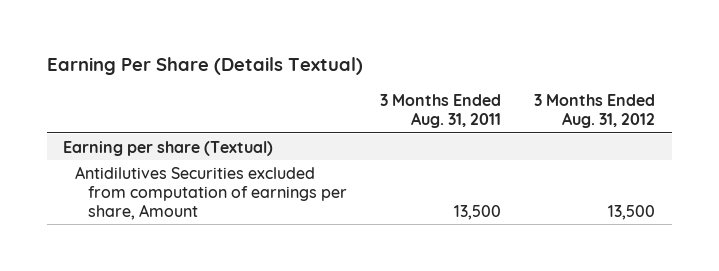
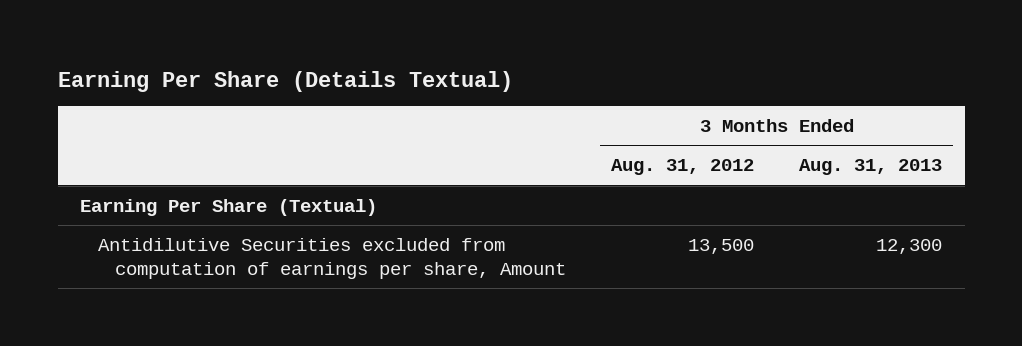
- | 3 Months Ended Aug. 31, 2011 | 3 Months Ended Aug. 31, 2012
+ | 3 Months Ended Aug. 31, 2012 | 3 Months Ended Aug. 31, 2013
- Earning per share (Textual)
- Antidilutives Securities excluded from computation of earnings per share, Amount | 13,500 | 13,500
+ Earning Per Share (Textual)
+ Antidilutive Securities excluded from computation of earnings per share, Amount | 13,500 | 12,300

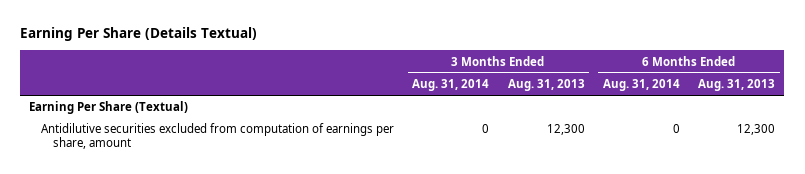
- | 3 Months Ended Aug. 31, 2012 | 3 Months Ended Aug. 31, 2013
+ | 3 Months Ended Aug. 31, 2014 | 3 Months Ended Aug. 31, 2013 | 6 Months Ended Aug. 31, 2014 | 6 Months Ended Aug. 31, 2013
- Antidilutive Securities excluded from computation of earnings per share, Amount | 13,500 | 12,300
+ Antidilutive securities excluded from computation of earnings per share, amount | 0 | 12,300 | 0 | 12,300

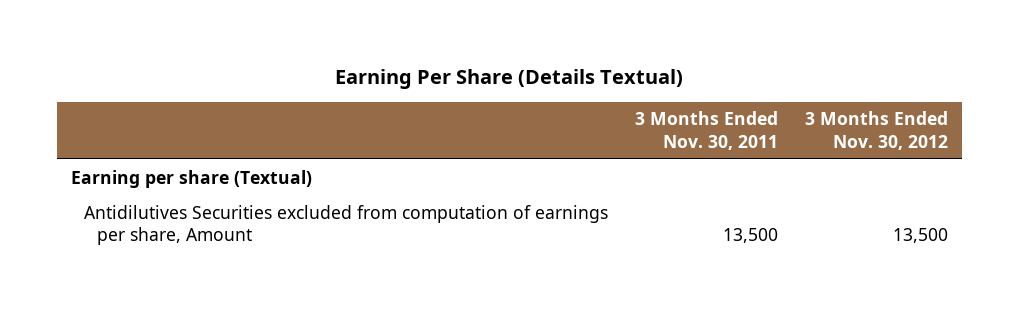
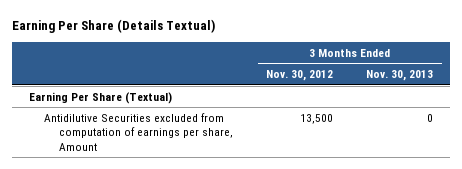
- | 3 Months Ended Nov. 30, 2011 | 3 Months Ended Nov. 30, 2012
+ | 3 Months Ended Nov. 30, 2012 | 3 Months Ended Nov. 30, 2013
- Earning per share (Textual)
- Antidilutives Securities excluded from computation of earnings per share, Amount | 13,500 | 13,500
+ Earning Per Share (Textual)
+ Antidilutive Securities excluded from computation of earnings per share, Amount | 13,500 | 0

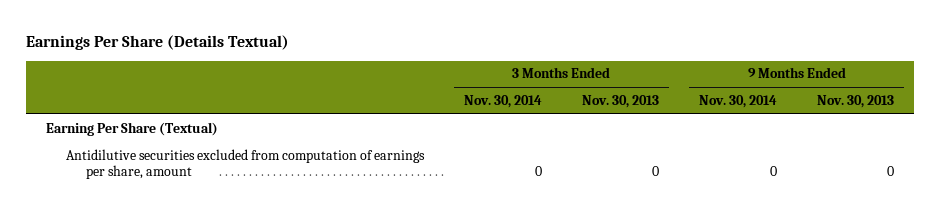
- Earning Per Share (Details Textual)
+ Earnings Per Share (Details Textual)
- | 3 Months Ended Nov. 30, 2012 | 3 Months Ended Nov. 30, 2013
+ | 3 Months Ended Nov. 30, 2014 | 3 Months Ended Nov. 30, 2013 | 9 Months Ended Nov. 30, 2014 | 9 Months Ended Nov. 30, 2013
- Antidilutive Securities excluded from computation of earnings per share, Amount | 13,500 | 0
+ Antidilutive securities excluded from computation of earnings per share, amount | 0 | 0 | 0 | 0

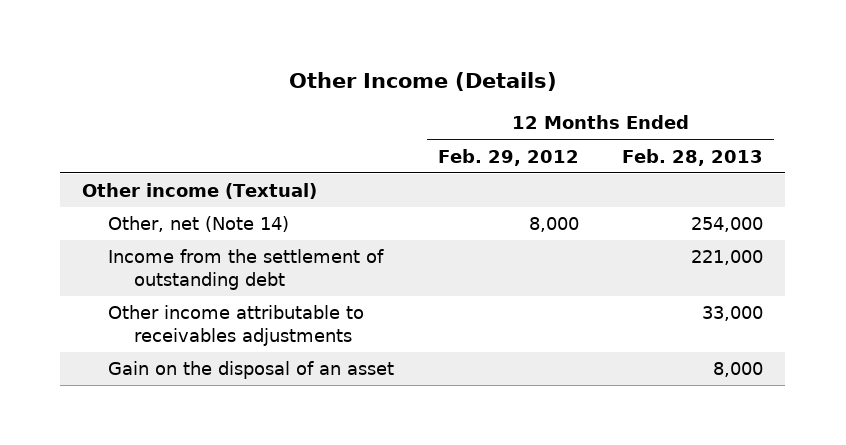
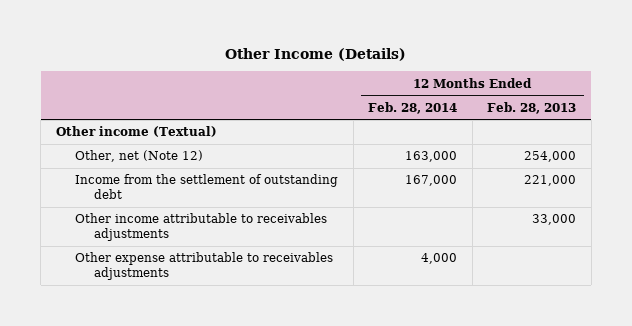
- | 12 Months Ended Feb. 29, 2012 | 12 Months Ended Feb. 28, 2013
+ | 12 Months Ended Feb. 28, 2014 | 12 Months Ended Feb. 28, 2013
- Other, net (Note 14) | 8,000 | 254,000
+ Other, net (Note 12) | 163,000 | 254,000
- Gain on the disposal of an asset | | 8,000
+ Other expense attributable to receivables adjustments | 4,000 |

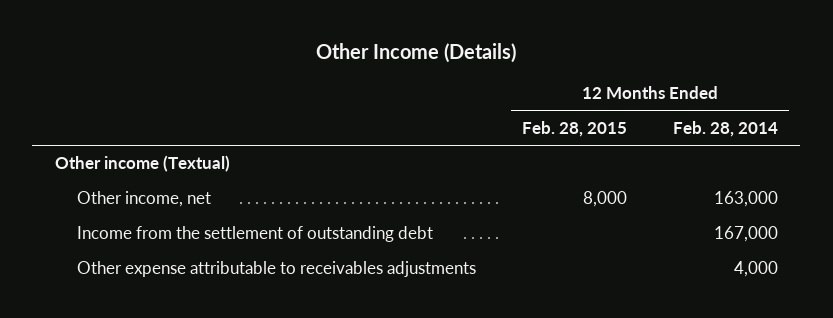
- | 12 Months Ended Feb. 28, 2014 | 12 Months Ended Feb. 28, 2013
+ | 12 Months Ended Feb. 28, 2015 | 12 Months Ended Feb. 28, 2014
- Other, net (Note 12) | 163,000 | 254,000
+ Other income, net | 8,000 | 163,000
- Other income attributable to receivables adjustments | | 33,000

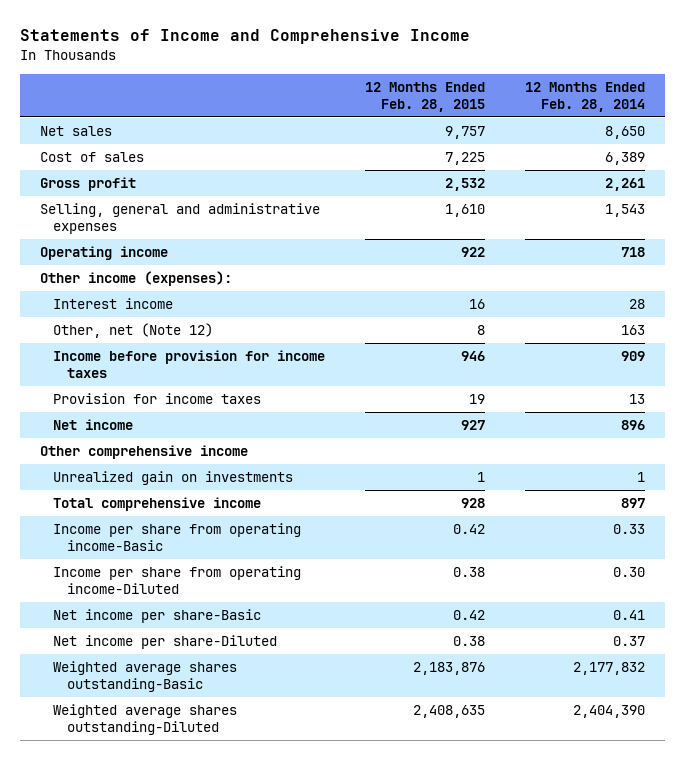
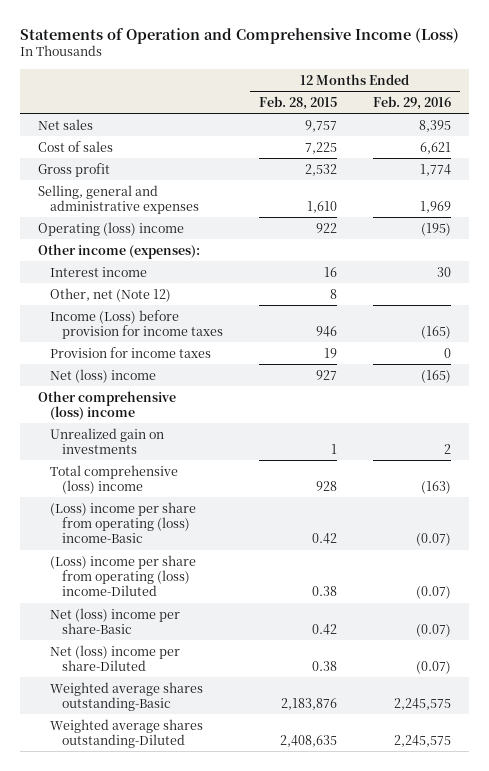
- Statements of Income and Comprehensive Income
+ Statements of Operation and Comprehensive Income (Loss)
- | 12 Months Ended Feb. 28, 2015 | 12 Months Ended Feb. 28, 2014
+ | 12 Months Ended Feb. 28, 2015 | 12 Months Ended Feb. 29, 2016
- Operating income | 922 | 718
+ Operating (loss) income | 922 | (195)
- Income before provision for income taxes | 946 | 909
+ Income (Loss) before provision for income taxes | 946 | (165)
- Net income | 927 | 896
- Other comprehensive income
+ Net (loss) income | 927 | (165)
+ Other comprehensive (loss) income
- Total comprehensive income | 928 | 897
- Income per share from operating income-Basic | 0.42 | 0.33
- Income per share from operating income-Diluted | 0.38 | 0.30
- Net income per share-Basic | 0.42 | 0.41
- Net income per share-Diluted | 0.38 | 0.37
+ Total comprehensive (loss) income | 928 | (163)
+ (Loss) income per share from operating (loss) income-Basic | 0.42 | (0.07)
+ (Loss) income per share from operating (loss) income-Diluted | 0.38 | (0.07)
+ Net (loss) income per share-Basic | 0.42 | (0.07)
+ Net (loss) income per share-Diluted | 0.38 | (0.07)

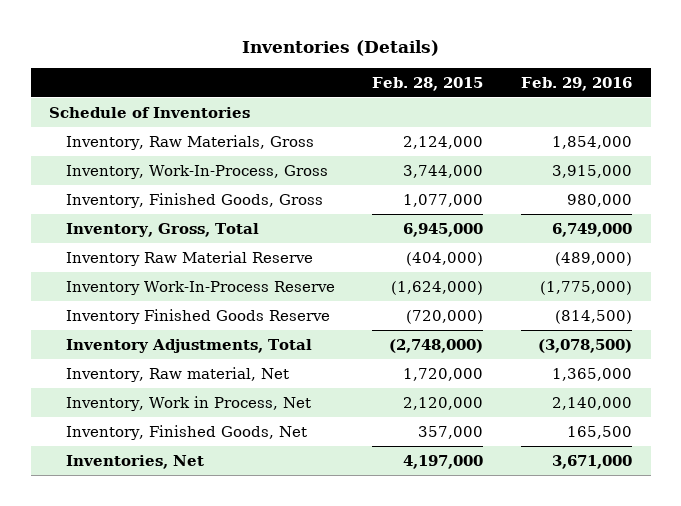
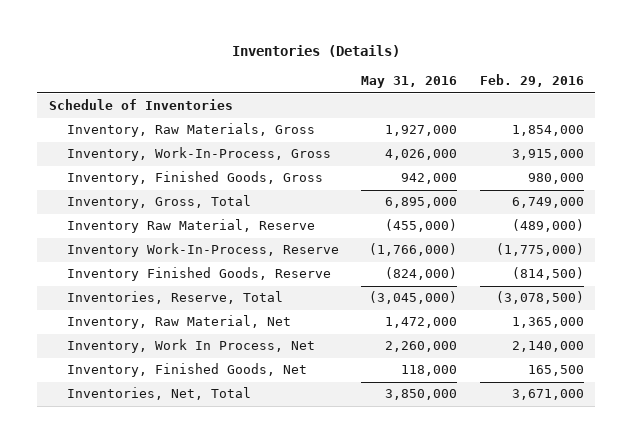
- | Feb. 28, 2015 | Feb. 29, 2016
+ | May 31, 2016 | Feb. 29, 2016
- Inventory Raw Material Reserve | (404,000) | (489,000)
- Inventory Work-In-Process Reserve | (1,624,000) | (1,775,000)
- Inventory Finished Goods Reserve | (720,000) | (814,500)
- Inventory Adjustments, Total | (2,748,000) | (3,078,500)
- Inventory, Raw material, Net | 1,720,000 | 1,365,000
- Inventory, Work in Process, Net | 2,120,000 | 2,140,000
+ Inventory Raw Material, Reserve | (455,000) | (489,000)
+ Inventory Work-In-Process, Reserve | (1,766,000) | (1,775,000)
+ Inventory Finished Goods, Reserve | (824,000) | (814,500)
+ Inventories, Reserve, Total | (3,045,000) | (3,078,500)
+ Inventory, Raw Material, Net | 1,472,000 | 1,365,000
+ Inventory, Work In Process, Net | 2,260,000 | 2,140,000
- Inventories, Net | 4,197,000 | 3,671,000
+ Inventories, Net, Total | 3,850,000 | 3,671,000

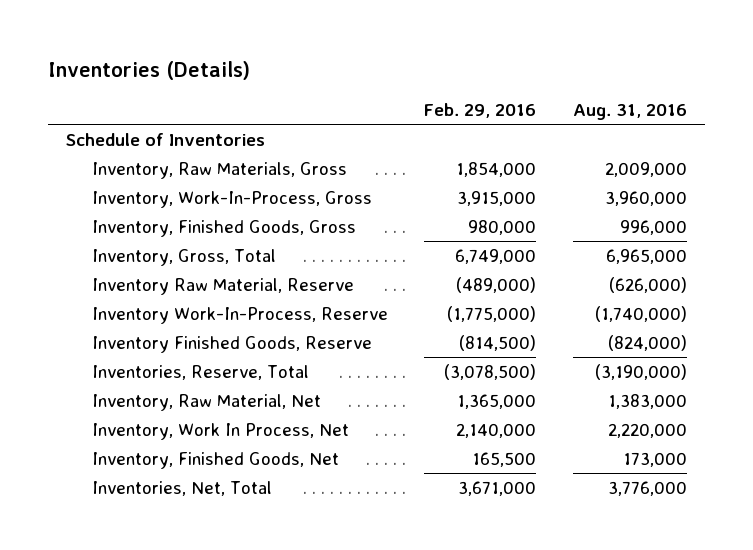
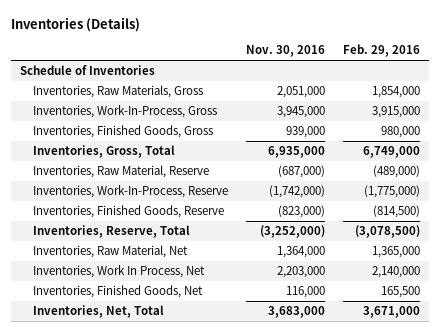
- | Feb. 29, 2016 | Aug. 31, 2016
+ | Nov. 30, 2016 | Feb. 29, 2016
- Inventory, Raw Materials, Gross | 1,854,000 | 2,009,000
- Inventory, Work-In-Process, Gross | 3,915,000 | 3,960,000
- Inventory, Finished Goods, Gross | 980,000 | 996,000
- Inventory, Gross, Total | 6,749,000 | 6,965,000
- Inventory Raw Material, Reserve | (489,000) | (626,000)
- Inventory Work-In-Process, Reserve | (1,775,000) | (1,740,000)
- Inventory Finished Goods, Reserve | (814,500) | (824,000)
+ Inventories, Raw Materials, Gross | 2,051,000 | 1,854,000
+ Inventories, Work-In-Process, Gross | 3,945,000 | 3,915,000
+ Inventories, Finished Goods, Gross | 939,000 | 980,000
+ Inventories, Gross, Total | 6,935,000 | 6,749,000
+ Inventories, Raw Material, Reserve | (687,000) | (489,000)
+ Inventories, Work-In-Process, Reserve | (1,742,000) | (1,775,000)
+ Inventories, Finished Goods, Reserve | (823,000) | (814,500)
- Inventory, Raw Material, Net | 1,365,000 | 1,383,000
- Inventory, Work In Process, Net | 2,140,000 | 2,220,000
- Inventory, Finished Goods, Net | 165,500 | 173,000
+ Inventories, Raw Material, Net | 1,364,000 | 1,365,000
+ Inventories, Work In Process, Net | 2,203,000 | 2,140,000
+ Inventories, Finished Goods, Net | 116,000 | 165,500

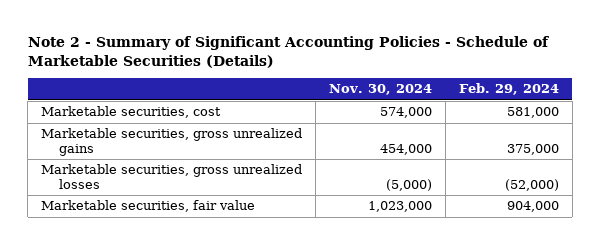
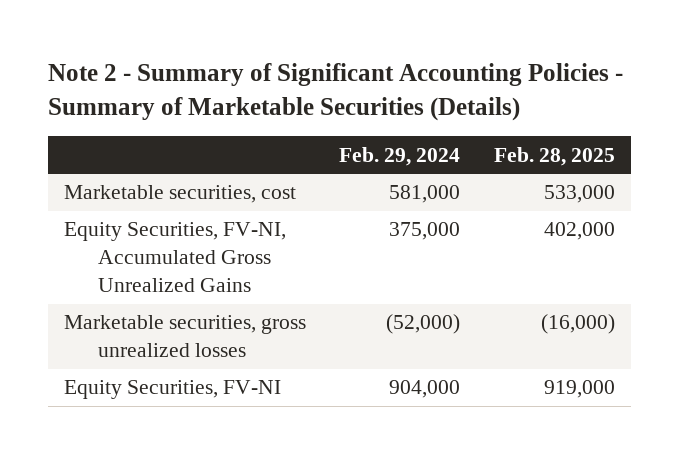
- Note 2 - Summary of Significant Accounting Policies - Schedule of Marketable Securities (Details)
+ Note 2 - Summary of Significant Accounting Policies - Summary of Marketable Securities (Details)
- | Nov. 30, 2024 | Feb. 29, 2024
+ | Feb. 29, 2024 | Feb. 28, 2025
- Marketable securities, gross unrealized gains | 454,000 | 375,000
+ Equity Securities, FV-NI, Accumulated Gross Unrealized Gains | 375,000 | 402,000
- Marketable securities, fair value | 1,023,000 | 904,000
+ Equity Securities, FV-NI | 904,000 | 919,000

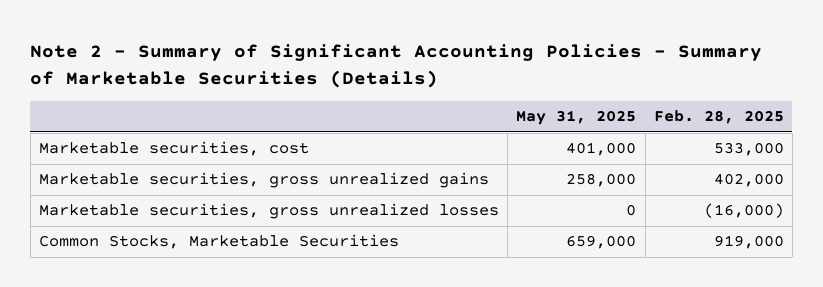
- | Feb. 29, 2024 | Feb. 28, 2025
+ | May 31, 2025 | Feb. 28, 2025
- Equity Securities, FV-NI, Accumulated Gross Unrealized Gains | 375,000 | 402,000
+ Marketable securities, gross unrealized gains | 258,000 | 402,000
- Equity Securities, FV-NI | 904,000 | 919,000
+ Common Stocks, Marketable Securities | 659,000 | 919,000

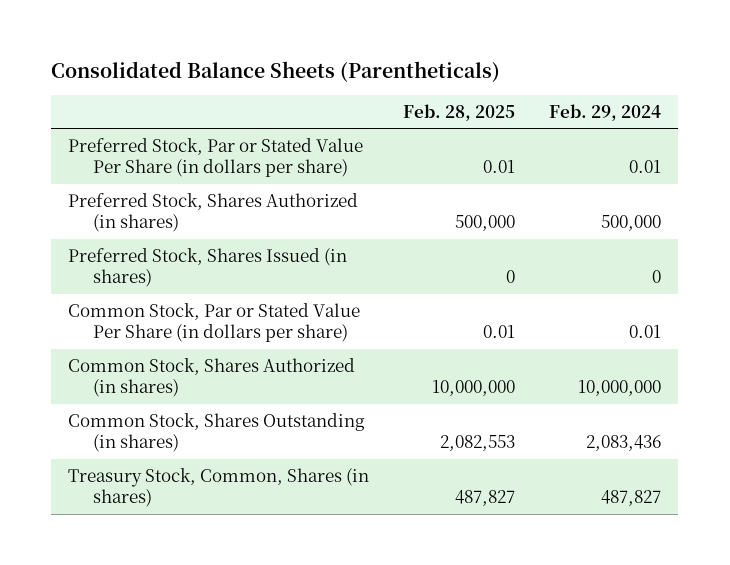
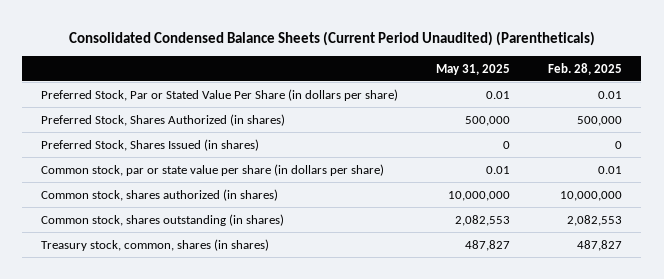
- Consolidated Balance Sheets (Parentheticals)
+ Consolidated Condensed Balance Sheets (Current Period Unaudited) (Parentheticals)
- | Feb. 28, 2025 | Feb. 29, 2024
+ | May 31, 2025 | Feb. 28, 2025
- Common Stock, Par or Stated Value Per Share (in dollars per share) | 0.01 | 0.01
- Common Stock, Shares Authorized (in shares) | 10,000,000 | 10,000,000
- Common Stock, Shares Outstanding (in shares) | 2,082,553 | 2,083,436
- Treasury Stock, Common, Shares (in shares) | 487,827 | 487,827
+ Common stock, par or state value per share (in dollars per share) | 0.01 | 0.01
+ Common stock, shares authorized (in shares) | 10,000,000 | 10,000,000
+ Common stock, shares outstanding (in shares) | 2,082,553 | 2,082,553
+ Treasury stock, common, shares (in shares) | 487,827 | 487,827

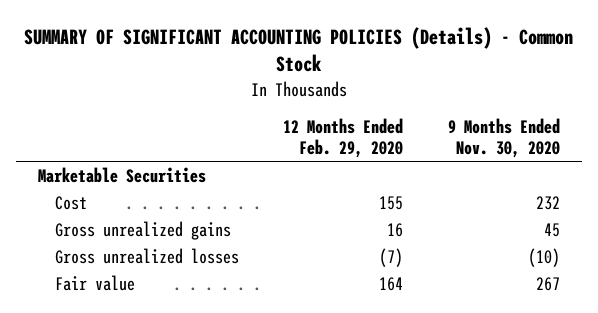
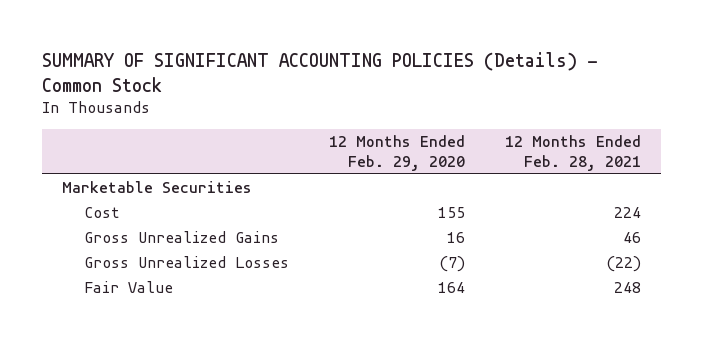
- | 12 Months Ended Feb. 29, 2020 | 9 Months Ended Nov. 30, 2020
+ | 12 Months Ended Feb. 29, 2020 | 12 Months Ended Feb. 28, 2021
- Gross unrealized gains | 16 | 45
- Gross unrealized losses | (7) | (10)
- Fair value | 164 | 267
+ Gross Unrealized Gains | 16 | 46
+ Gross Unrealized Losses | (7) | (22)
+ Fair Value | 164 | 248

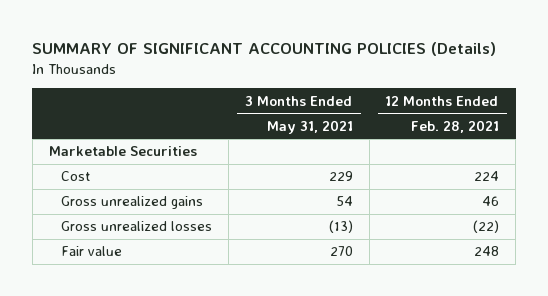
- SUMMARY OF SIGNIFICANT ACCOUNTING POLICIES (Details) - Common Stock
+ SUMMARY OF SIGNIFICANT ACCOUNTING POLICIES (Details)
- | 12 Months Ended Feb. 29, 2020 | 12 Months Ended Feb. 28, 2021
+ | 3 Months Ended May 31, 2021 | 12 Months Ended Feb. 28, 2021
- Gross Unrealized Gains | 16 | 46
- Gross Unrealized Losses | (7) | (22)
- Fair Value | 164 | 248
+ Gross unrealized gains | 54 | 46
+ Gross unrealized losses | (13) | (22)
+ Fair value | 270 | 248

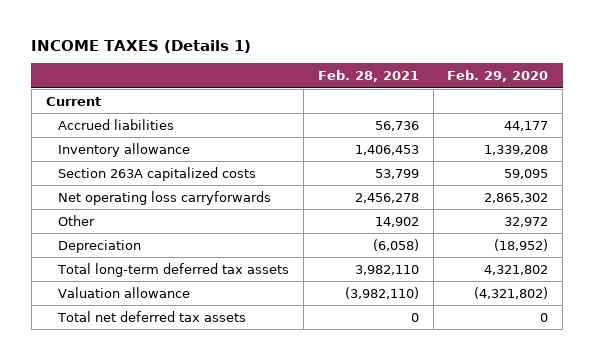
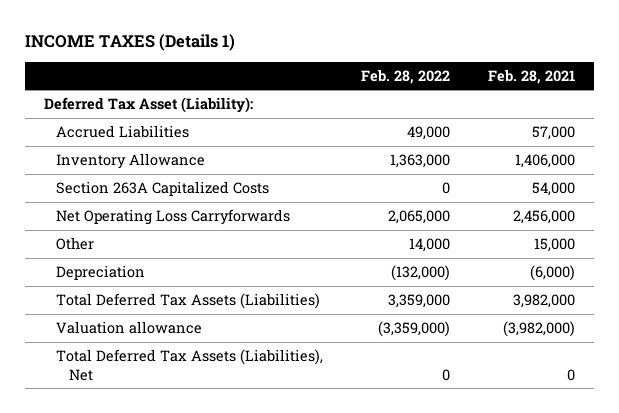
- | Feb. 28, 2021 | Feb. 29, 2020
+ | Feb. 28, 2022 | Feb. 28, 2021
- Current
- Accrued liabilities | 56,736 | 44,177
- Inventory allowance | 1,406,453 | 1,339,208
- Section 263A capitalized costs | 53,799 | 59,095
- Net operating loss carryforwards | 2,456,278 | 2,865,302
- Other | 14,902 | 32,972
- Depreciation | (6,058) | (18,952)
- Total long-term deferred tax assets | 3,982,110 | 4,321,802
- Valuation allowance | (3,982,110) | (4,321,802)
- Total net deferred tax assets | 0 | 0
+ Deferred Tax Asset (Liability):
+ Accrued Liabilities | 49,000 | 57,000
+ Inventory Allowance | 1,363,000 | 1,406,000
+ Section 263A Capitalized Costs | 0 | 54,000
+ Net Operating Loss Carryforwards | 2,065,000 | 2,456,000
+ Other | 14,000 | 15,000
+ Depreciation | (132,000) | (6,000)
+ Total Deferred Tax Assets (Liabilities) | 3,359,000 | 3,982,000
+ Valuation allowance | (3,359,000) | (3,982,000)
+ Total Deferred Tax Assets (Liabilities), Net | 0 | 0

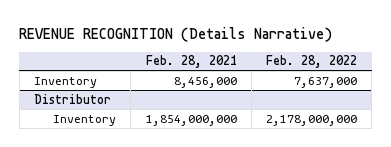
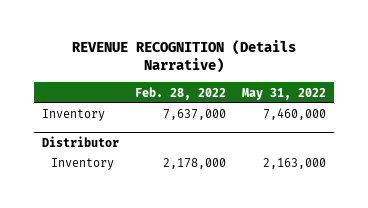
- | Feb. 28, 2021 | Feb. 28, 2022
+ | Feb. 28, 2022 | May 31, 2022
@ Distributor
- Inventory | 1,854,000,000 | 2,178,000,000
+ Inventory | 2,178,000 | 2,163,000

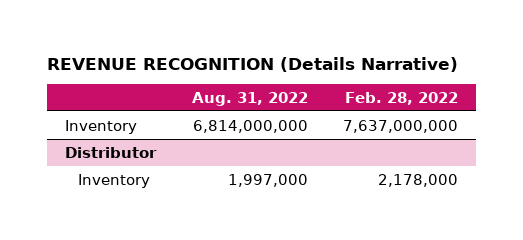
- | Feb. 28, 2022 | May 31, 2022
+ | Aug. 31, 2022 | Feb. 28, 2022
- Inventory | 7,637,000 | 7,460,000
+ Inventory | 6,814,000,000 | 7,637,000,000

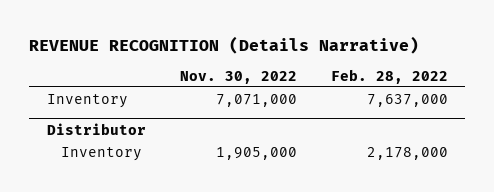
- | Aug. 31, 2022 | Feb. 28, 2022
+ | Nov. 30, 2022 | Feb. 28, 2022
- Inventory | 6,814,000,000 | 7,637,000,000
+ Inventory | 7,071,000 | 7,637,000

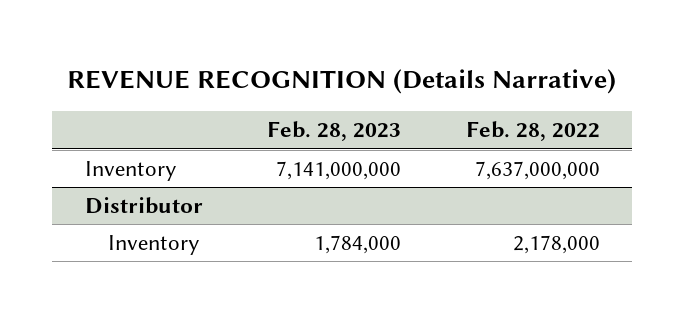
- | Nov. 30, 2022 | Feb. 28, 2022
+ | Feb. 28, 2023 | Feb. 28, 2022
- Inventory | 7,071,000 | 7,637,000
+ Inventory | 7,141,000,000 | 7,637,000,000

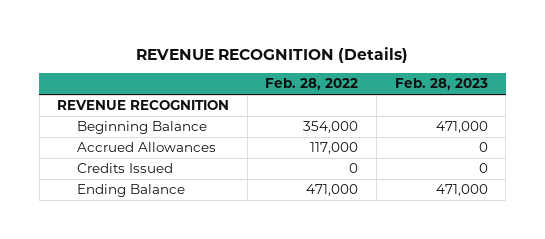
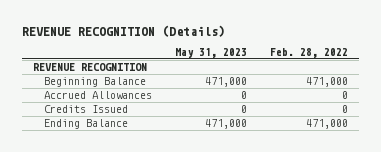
- | Feb. 28, 2022 | Feb. 28, 2023
+ | May 31, 2023 | Feb. 28, 2022
- Beginning Balance | 354,000 | 471,000
- Accrued Allowances | 117,000 | 0
+ Beginning Balance | 471,000 | 471,000
+ Accrued Allowances | 0 | 0

